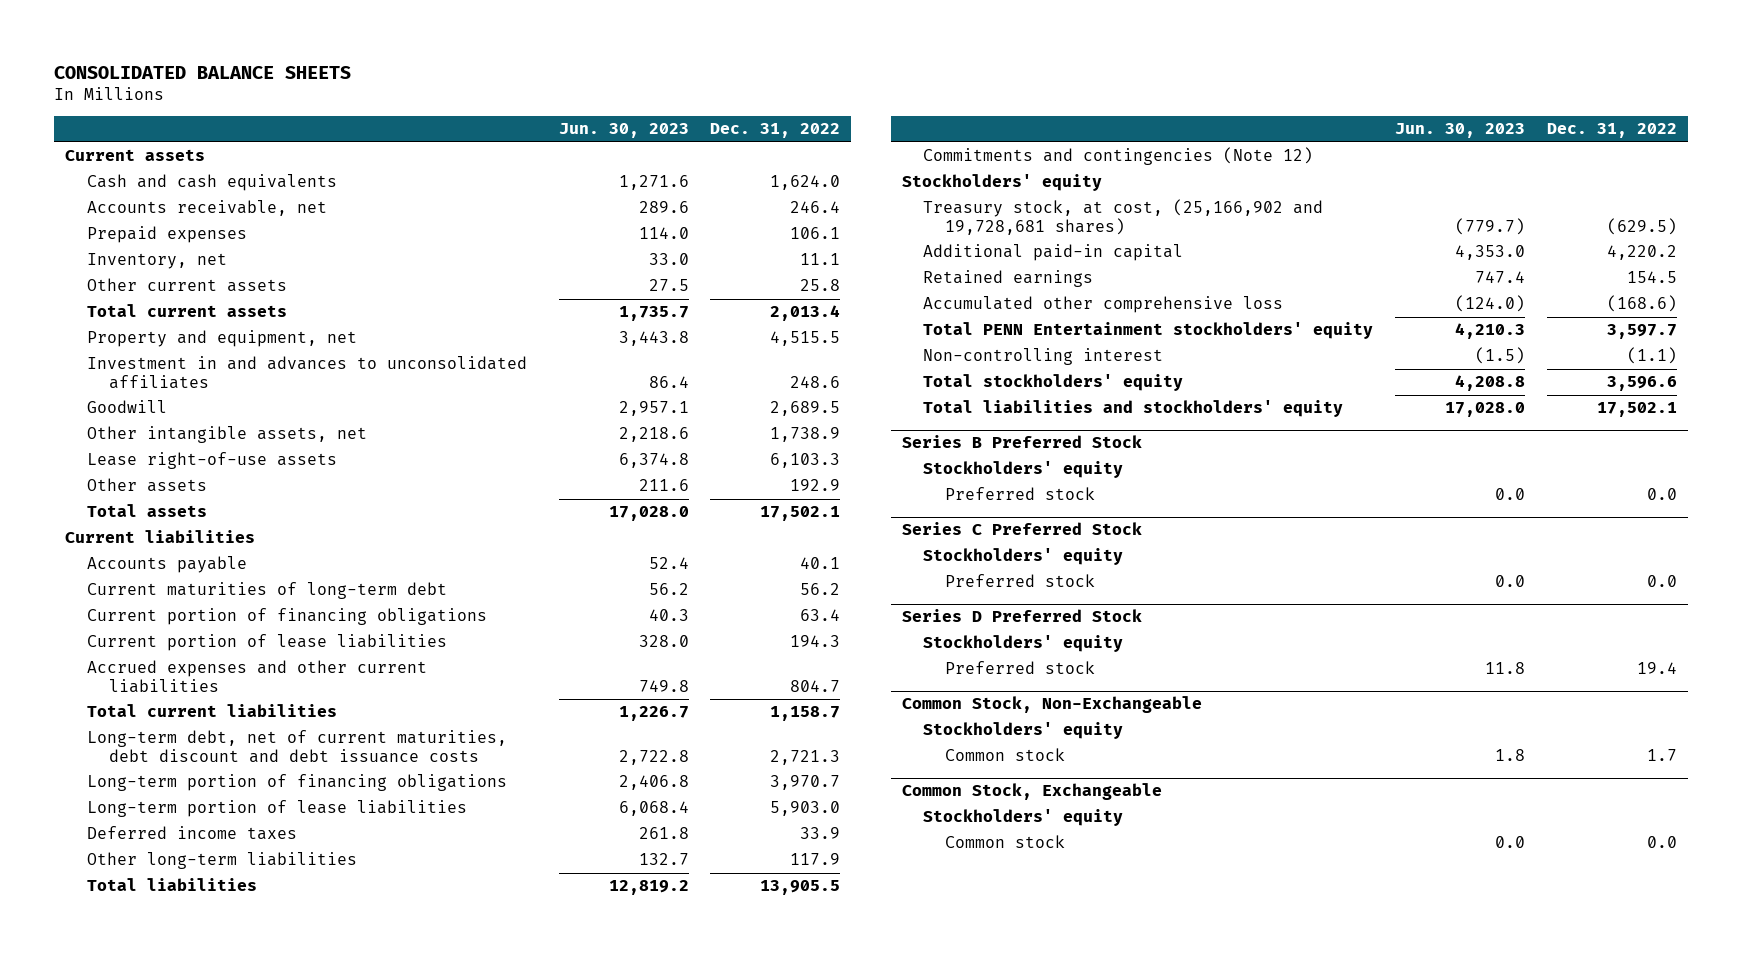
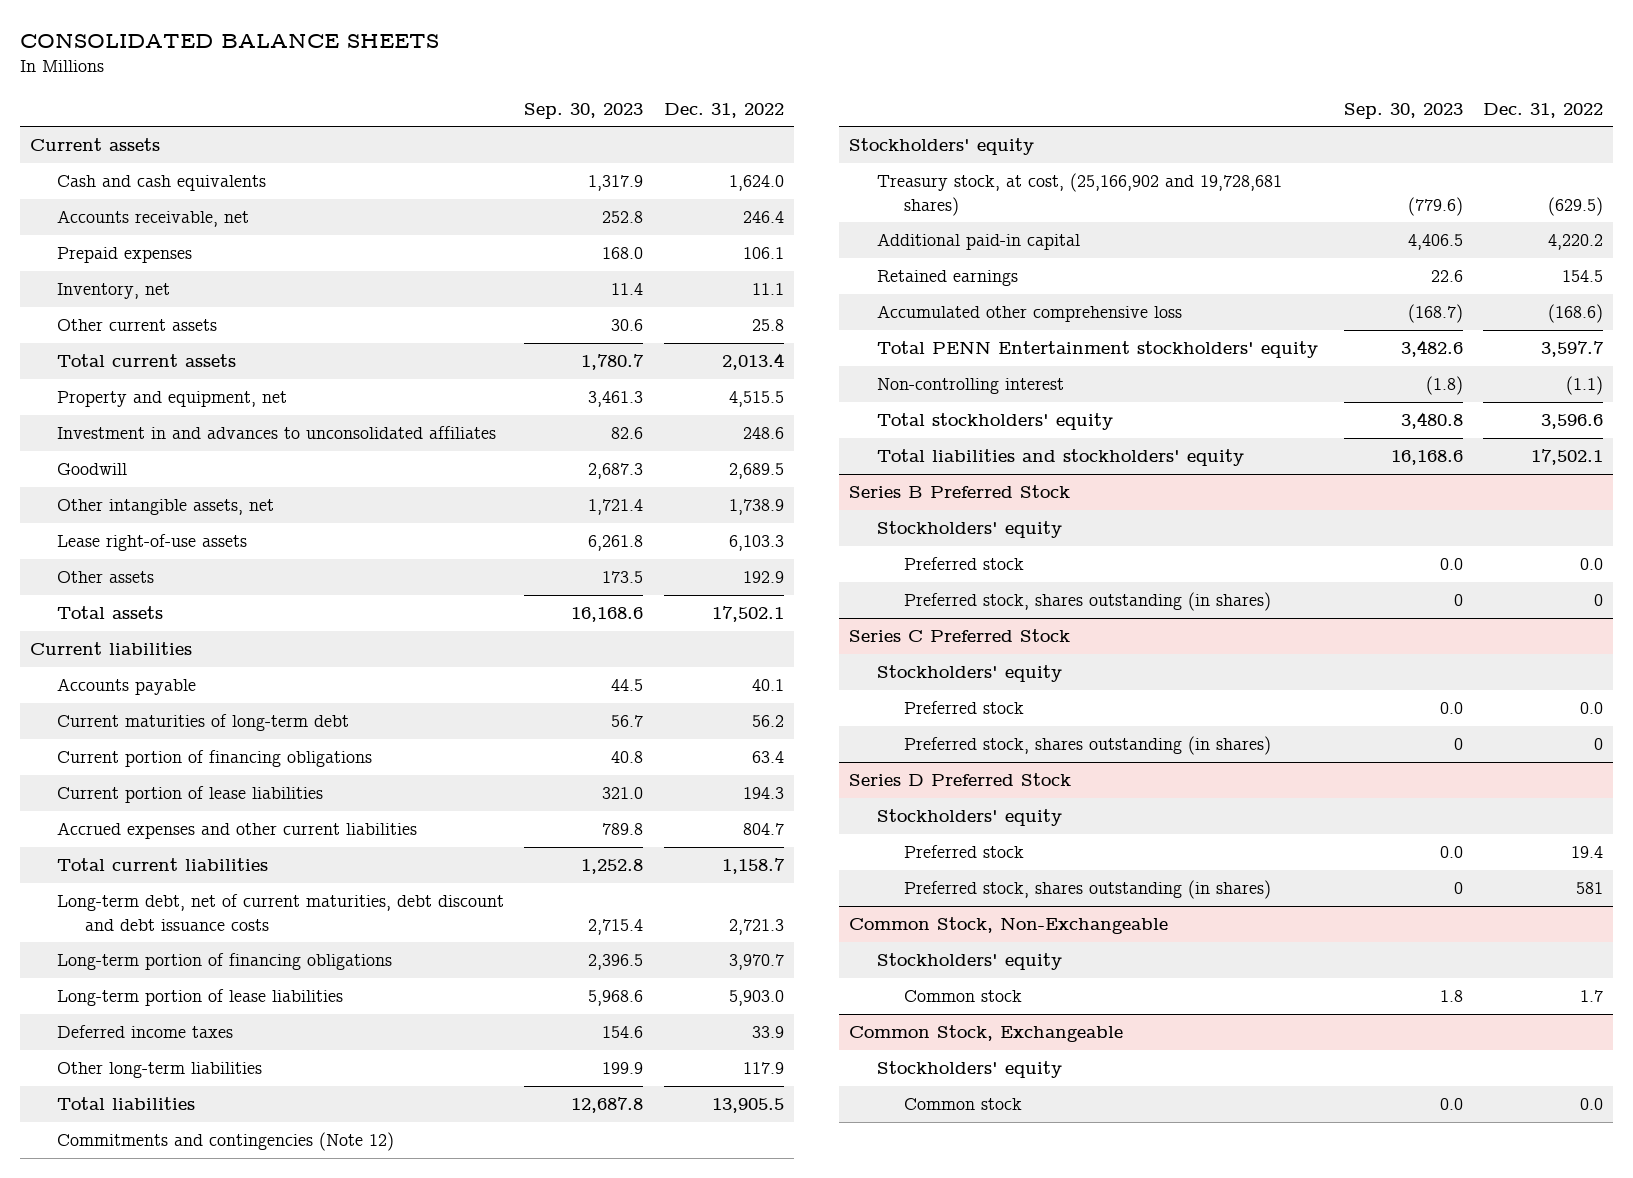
- | Jun. 30, 2023 | Dec. 31, 2022
+ | Sep. 30, 2023 | Dec. 31, 2022
@ Series B Preferred Stock
+ Preferred stock, shares outstanding (in shares) | 0 | 0
@ Series C Preferred Stock
+ Preferred stock, shares outstanding (in shares) | 0 | 0
@ Series D Preferred Stock
+ Preferred stock, shares outstanding (in shares) | 0 | 581

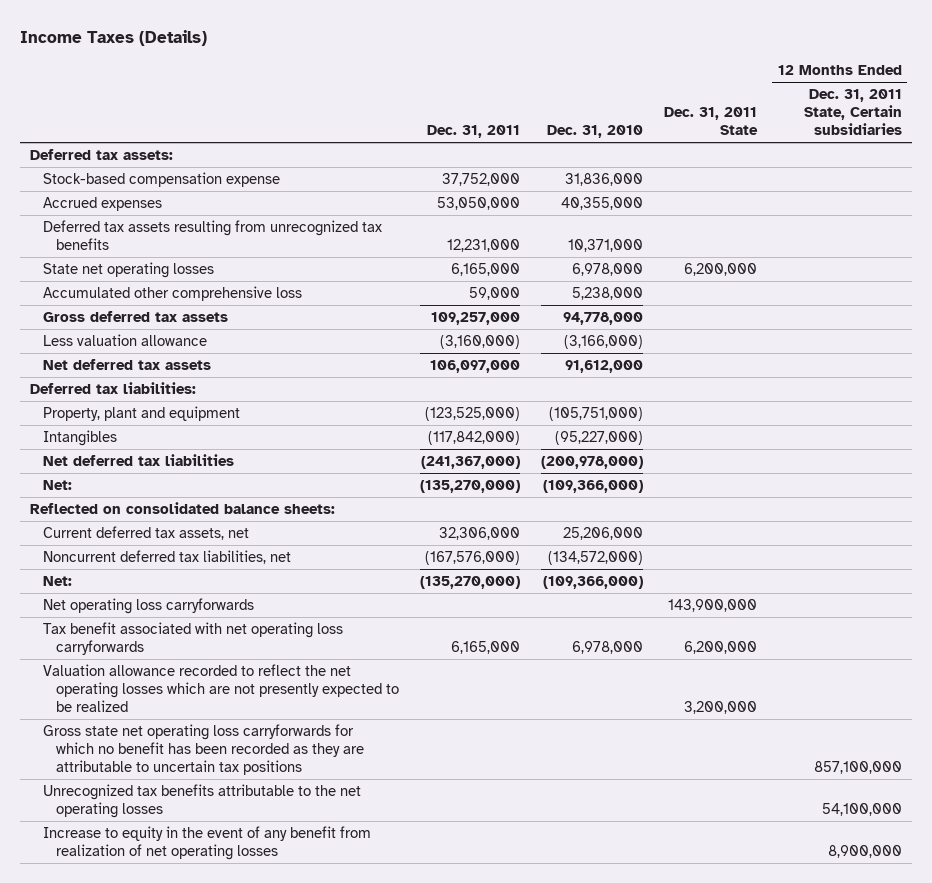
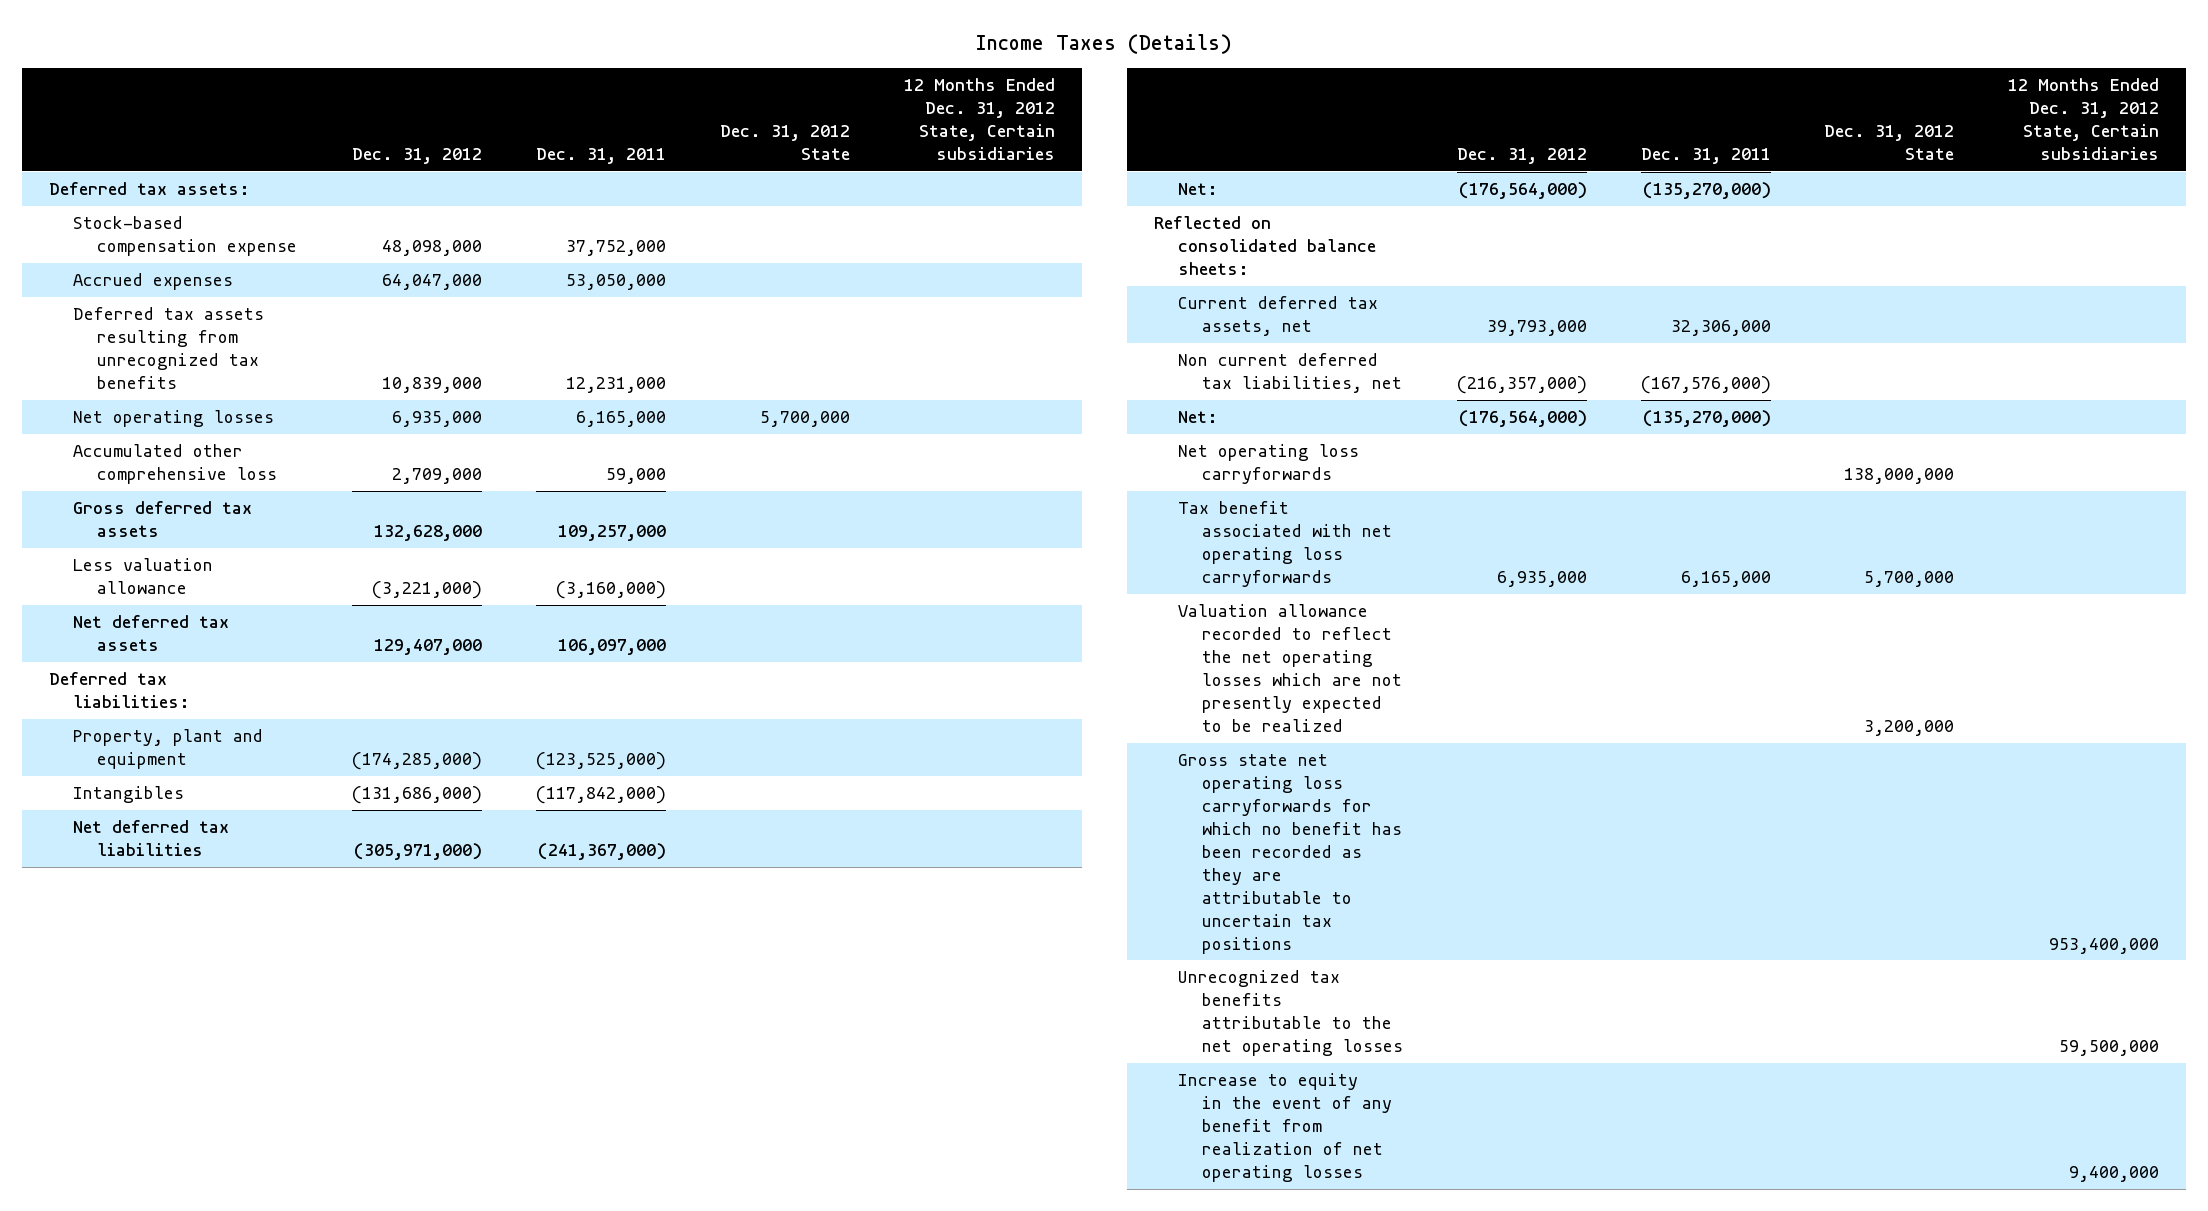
- | Dec. 31, 2011 | Dec. 31, 2010 | Dec. 31, 2011 State | 12 Months Ended Dec. 31, 2011 State, Certain subsidiaries
+ | Dec. 31, 2012 | Dec. 31, 2011 | Dec. 31, 2012 State | 12 Months Ended Dec. 31, 2012 State, Certain subsidiaries
- State net operating losses | 6,165,000 | 6,978,000 | 6,200,000 |
+ Net operating losses | 6,935,000 | 6,165,000 | 5,700,000 |
- Noncurrent deferred tax liabilities, net | (167,576,000) | (134,572,000) | |
+ Non current deferred tax liabilities, net | (216,357,000) | (167,576,000) | |

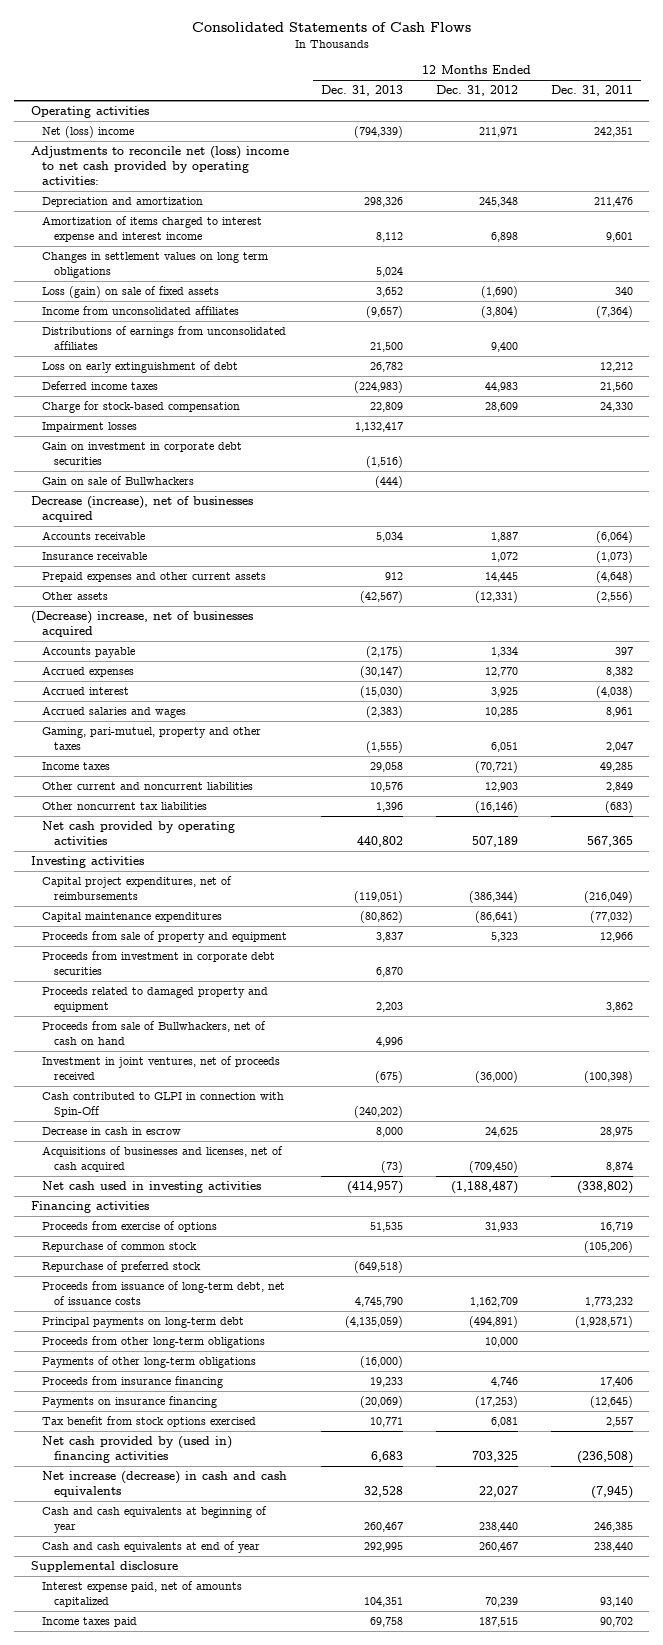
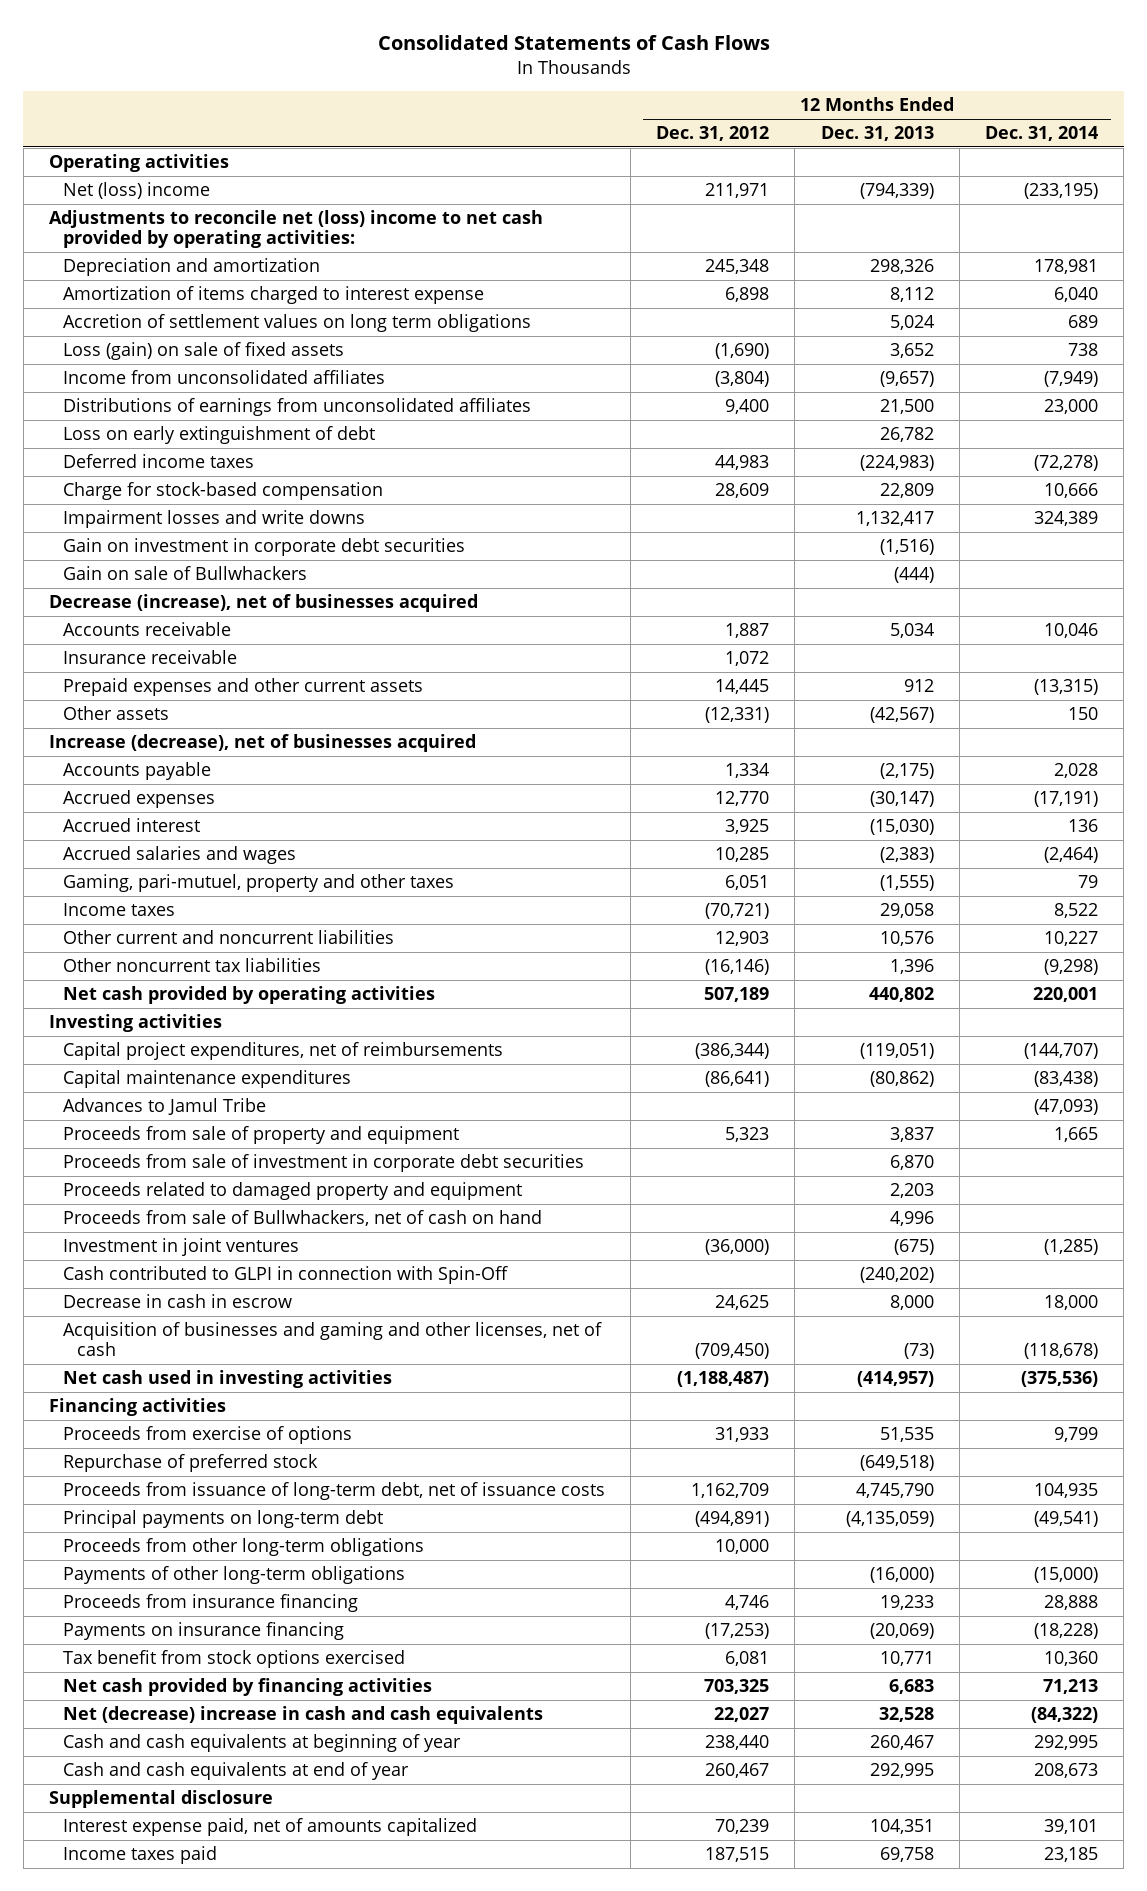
- | 12 Months Ended Dec. 31, 2013 | 12 Months Ended Dec. 31, 2012 | 12 Months Ended Dec. 31, 2011
+ | 12 Months Ended Dec. 31, 2012 | 12 Months Ended Dec. 31, 2013 | 12 Months Ended Dec. 31, 2014
- Amortization of items charged to interest expense and interest income | 8,112 | 6,898 | 9,601
- Changes in settlement values on long term obligations | 5,024 | |
+ Amortization of items charged to interest expense | 6,898 | 8,112 | 6,040
+ Accretion of settlement values on long term obligations | | 5,024 | 689
- Impairment losses | 1,132,417 | |
+ Impairment losses and write downs | | 1,132,417 | 324,389
- (Decrease) increase, net of businesses acquired
+ Increase (decrease), net of businesses acquired
+ Advances to Jamul Tribe | | | (47,093)
- Proceeds from investment in corporate debt securities | 6,870 | |
+ Proceeds from sale of investment in corporate debt securities | | 6,870 |
- Investment in joint ventures, net of proceeds received | (675) | (36,000) | (100,398)
+ Investment in joint ventures | (36,000) | (675) | (1,285)
- Acquisitions of businesses and licenses, net of cash acquired | (73) | (709,450) | 8,874
+ Acquisition of businesses and gaming and other licenses, net of cash | (709,450) | (73) | (118,678)
- Repurchase of common stock | | | (105,206)
- Net cash provided by (used in) financing activities | 6,683 | 703,325 | (236,508)
- Net increase (decrease) in cash and cash equivalents | 32,528 | 22,027 | (7,945)
+ Net cash provided by financing activities | 703,325 | 6,683 | 71,213
+ Net (decrease) increase in cash and cash equivalents | 22,027 | 32,528 | (84,322)

